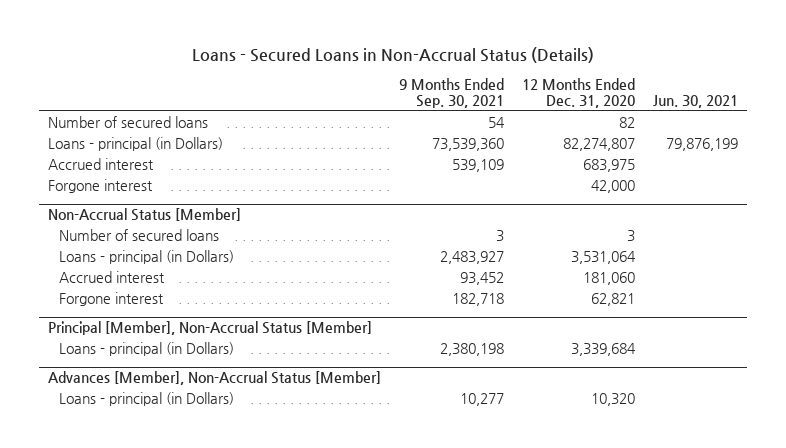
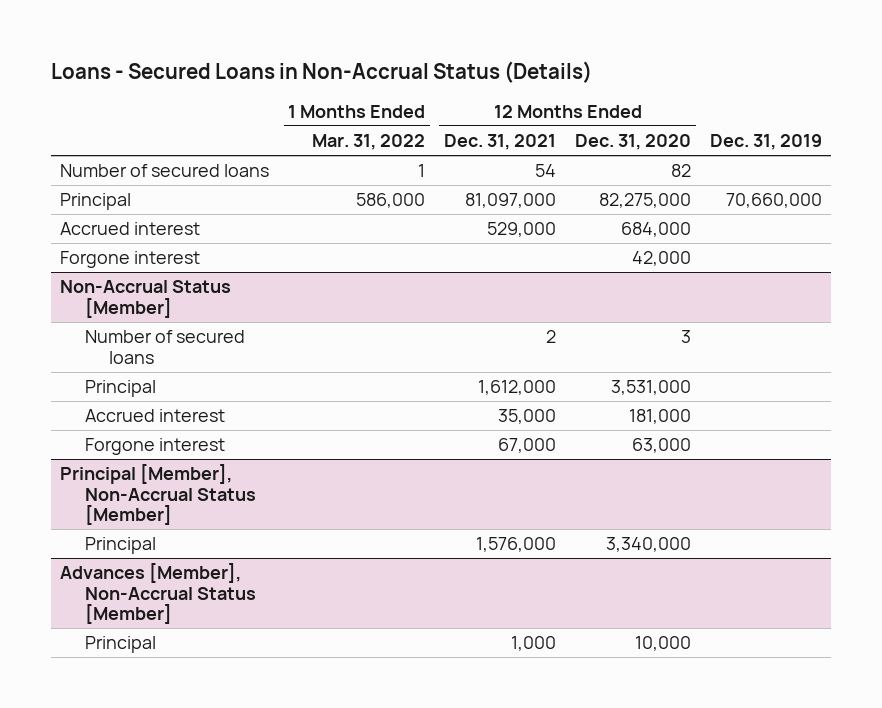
- | 9 Months Ended Sep. 30, 2021 | 12 Months Ended Dec. 31, 2020 | Jun. 30, 2021
+ | 1 Months Ended Mar. 31, 2022 | 12 Months Ended Dec. 31, 2021 | 12 Months Ended Dec. 31, 2020 | Dec. 31, 2019
- Loans - principal (in Dollars) | 73,539,360 | 82,274,807 | 79,876,199
- Accrued interest | 539,109 | 683,975 |
+ Principal | 586,000 | 81,097,000 | 82,275,000 | 70,660,000
+ Accrued interest | | 529,000 | 684,000 |
@ Non-Accrual Status [Member]
- Loans - principal (in Dollars) | 2,483,927 | 3,531,064 |
- Accrued interest | 93,452 | 181,060 |
- Forgone interest | 182,718 | 62,821 |
+ Principal | | 1,612,000 | 3,531,000 |
+ Accrued interest | | 35,000 | 181,000 |
+ Forgone interest | | 67,000 | 63,000 |
@ Principal [Member], Non-Accrual Status [Member]
- Loans - principal (in Dollars) | 2,380,198 | 3,339,684 |
+ Principal | | 1,576,000 | 3,340,000 |
@ Advances [Member], Non-Accrual Status [Member]
- Loans - principal (in Dollars) | 10,277 | 10,320 |
+ Principal | | 1,000 | 10,000 |

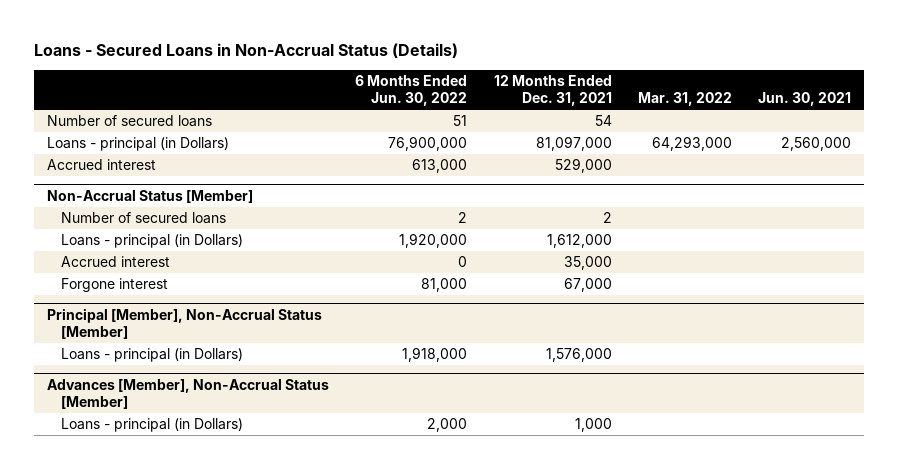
- | 1 Months Ended Mar. 31, 2022 | 12 Months Ended Dec. 31, 2021 | 12 Months Ended Dec. 31, 2020 | Dec. 31, 2019
+ | 6 Months Ended Jun. 30, 2022 | 12 Months Ended Dec. 31, 2021 | Mar. 31, 2022 | Jun. 30, 2021
- Principal | 586,000 | 81,097,000 | 82,275,000 | 70,660,000
+ Loans - principal (in Dollars) | 76,900,000 | 81,097,000 | 64,293,000 | 2,560,000
- Forgone interest | | | 42,000 |
@ Non-Accrual Status [Member]
- Principal | | 1,612,000 | 3,531,000 |
+ Loans - principal (in Dollars) | 1,920,000 | 1,612,000 | |
@ Principal [Member], Non-Accrual Status [Member]
- Principal | | 1,576,000 | 3,340,000 |
+ Loans - principal (in Dollars) | 1,918,000 | 1,576,000 | |
@ Advances [Member], Non-Accrual Status [Member]
- Principal | | 1,000 | 10,000 |
+ Loans - principal (in Dollars) | 2,000 | 1,000 | |

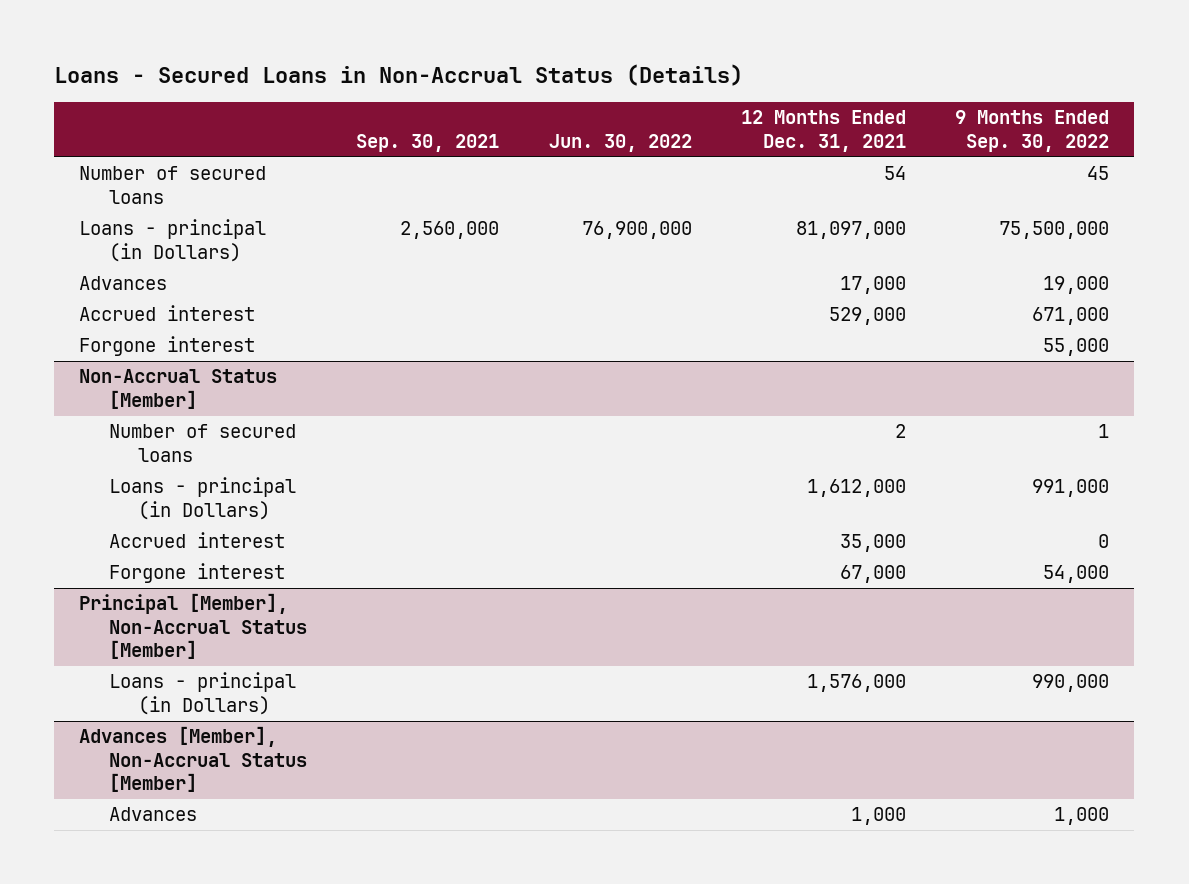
- | 6 Months Ended Jun. 30, 2022 | 12 Months Ended Dec. 31, 2021 | Mar. 31, 2022 | Jun. 30, 2021
+ | Sep. 30, 2021 | Jun. 30, 2022 | 12 Months Ended Dec. 31, 2021 | 9 Months Ended Sep. 30, 2022
+ Advances | | | 17,000 | 19,000
+ Forgone interest | | | | 55,000
@ Advances [Member], Non-Accrual Status [Member]
- Loans - principal (in Dollars) | 2,000 | 1,000 | |
+ Advances | | | 1,000 | 1,000

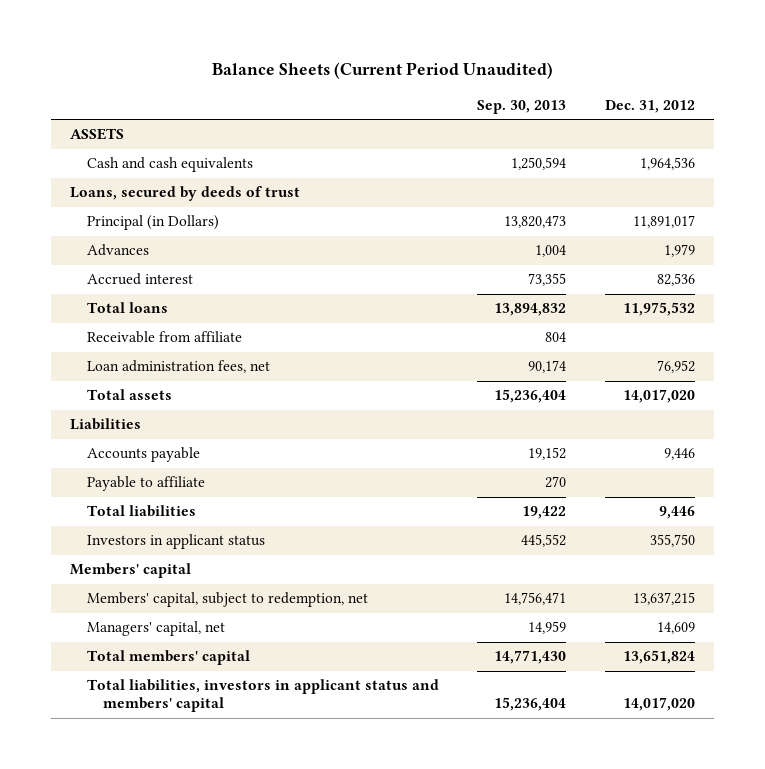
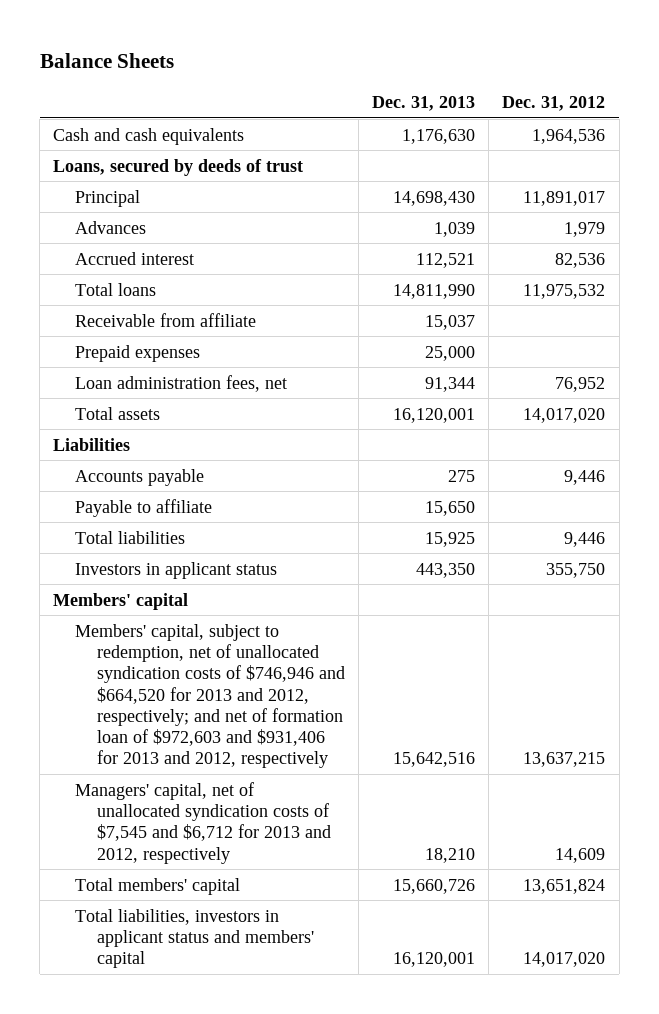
- Balance Sheets (Current Period Unaudited)
+ Balance Sheets
- | Sep. 30, 2013 | Dec. 31, 2012
+ | Dec. 31, 2013 | Dec. 31, 2012
- ASSETS
- Principal (in Dollars) | 13,820,473 | 11,891,017
+ Principal | 14,698,430 | 11,891,017
+ Prepaid expenses | 25,000 |
- Members' capital, subject to redemption, net | 14,756,471 | 13,637,215
- Managers' capital, net | 14,959 | 14,609
+ Members' capital, subject to redemption, net of unallocated syndication costs of $746,946 and $664,520 for 2013 and 2012, respectively; and net of formation loan of $972,603 and $931,406 for 2013 and 2012, respectively | 15,642,516 | 13,637,215
+ Managers' capital, net of unallocated syndication costs of $7,545 and $6,712 for 2013 and 2012, respectively | 18,210 | 14,609

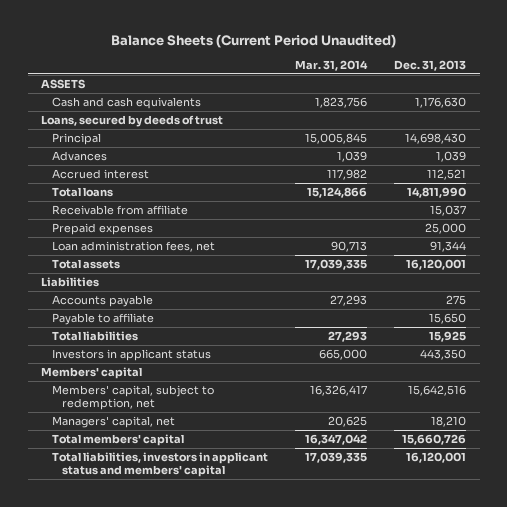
- Balance Sheets
+ Balance Sheets (Current Period Unaudited)
- | Dec. 31, 2013 | Dec. 31, 2012
+ | Mar. 31, 2014 | Dec. 31, 2013
+ ASSETS
- Members' capital, subject to redemption, net of unallocated syndication costs of $746,946 and $664,520 for 2013 and 2012, respectively; and net of formation loan of $972,603 and $931,406 for 2013 and 2012, respectively | 15,642,516 | 13,637,215
- Managers' capital, net of unallocated syndication costs of $7,545 and $6,712 for 2013 and 2012, respectively | 18,210 | 14,609
+ Members' capital, subject to redemption, net | 16,326,417 | 15,642,516
+ Managers' capital, net | 20,625 | 18,210

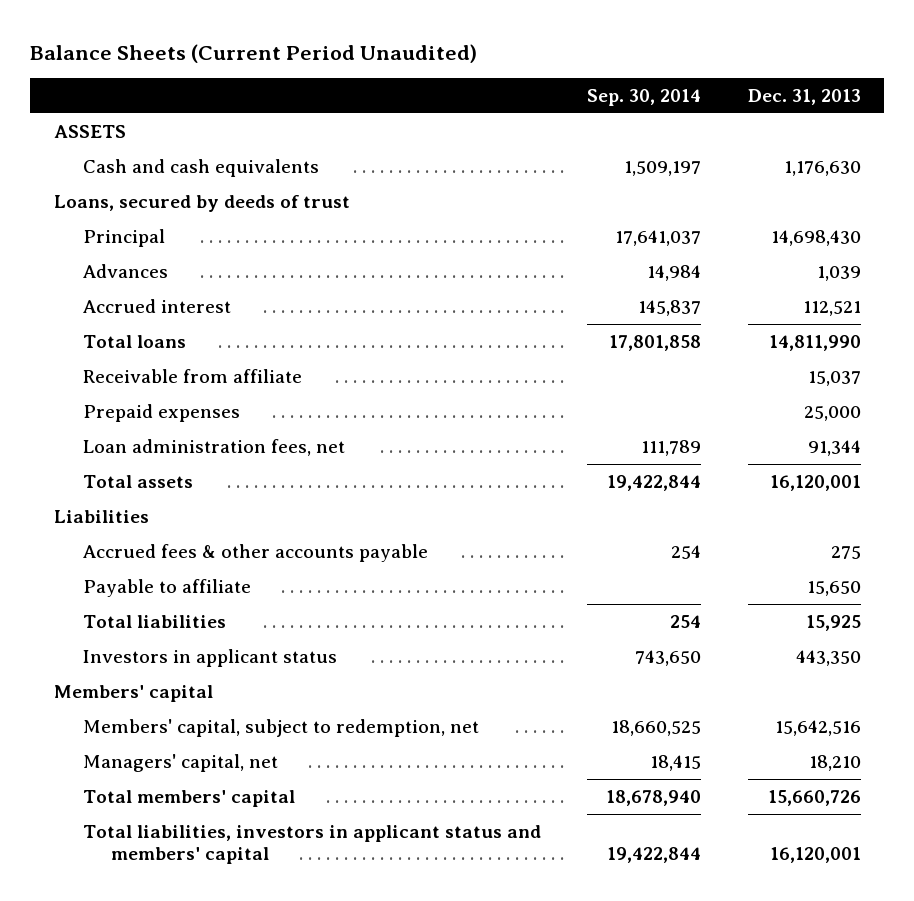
- | Mar. 31, 2014 | Dec. 31, 2013
+ | Sep. 30, 2014 | Dec. 31, 2013
- Accounts payable | 27,293 | 275
+ Accrued fees & other accounts payable | 254 | 275

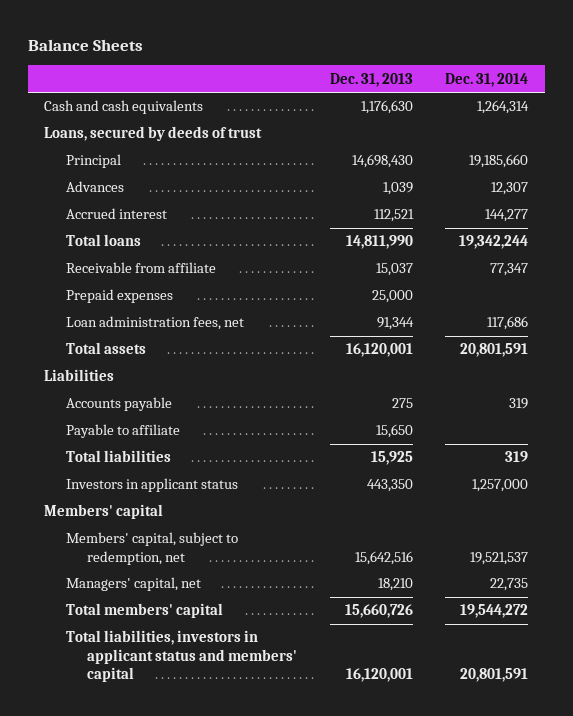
- Balance Sheets (Current Period Unaudited)
+ Balance Sheets
- | Sep. 30, 2014 | Dec. 31, 2013
+ | Dec. 31, 2013 | Dec. 31, 2014
- ASSETS
- Accrued fees & other accounts payable | 254 | 275
+ Accounts payable | 275 | 319

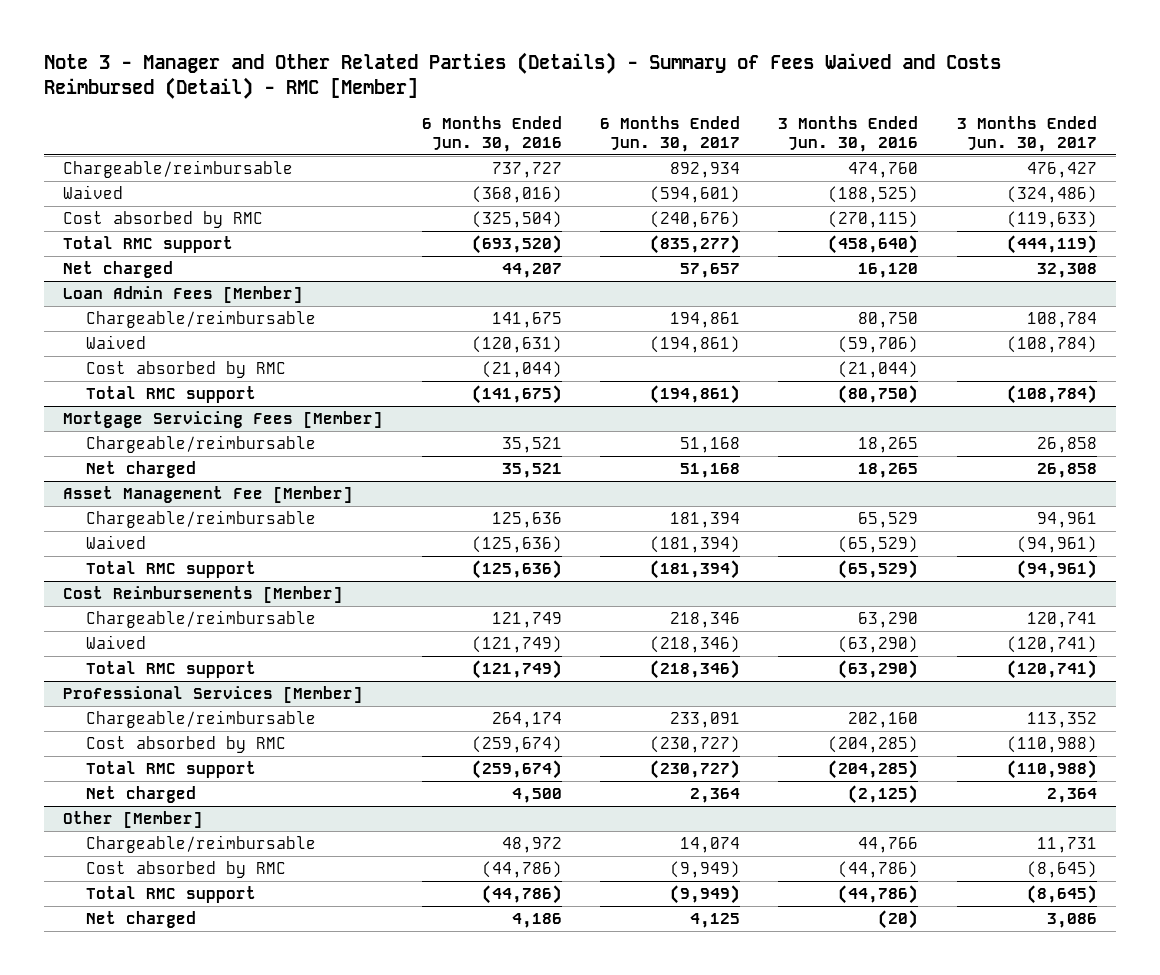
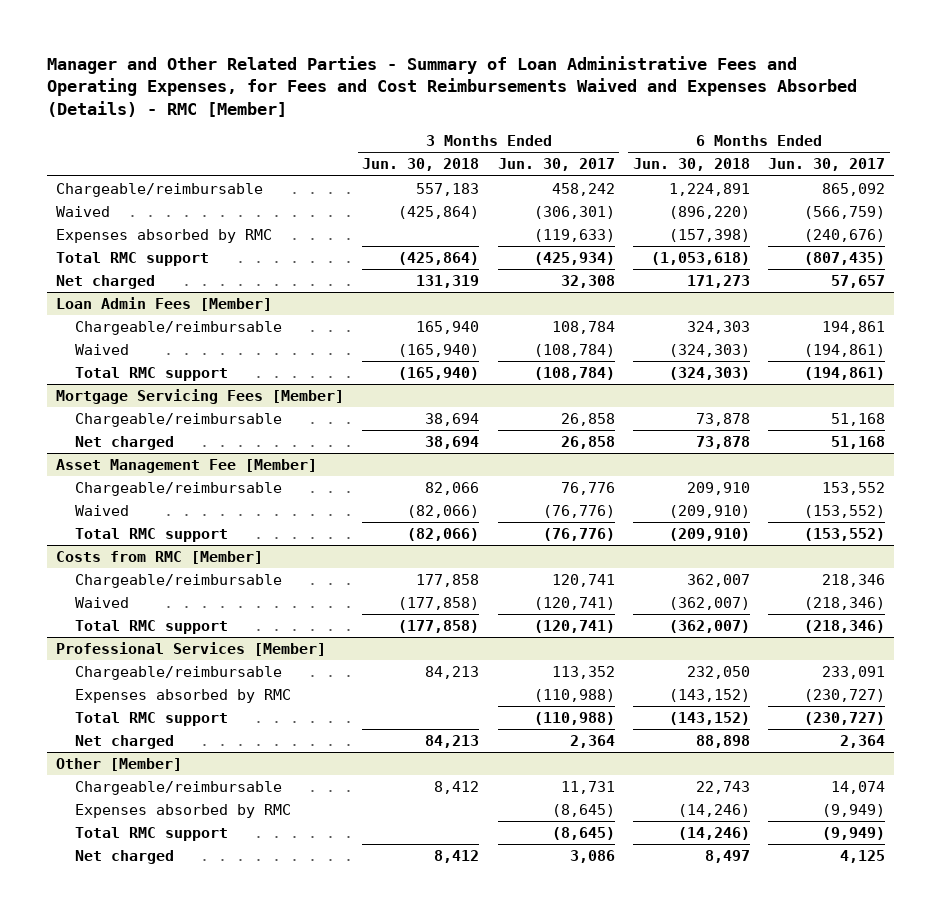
- Note 3 - Manager and Other Related Parties (Details) - Summary of Fees Waived and Costs Reimbursed (Detail) - RMC [Member]
+ Manager and Other Related Parties - Summary of Loan Administrative Fees and Operating Expenses, for Fees and Cost Reimbursements Waived and Expenses Absorbed (Details) - RMC [Member]
- | 6 Months Ended Jun. 30, 2016 | 6 Months Ended Jun. 30, 2017 | 3 Months Ended Jun. 30, 2016 | 3 Months Ended Jun. 30, 2017
+ | 3 Months Ended Jun. 30, 2018 | 3 Months Ended Jun. 30, 2017 | 6 Months Ended Jun. 30, 2018 | 6 Months Ended Jun. 30, 2017
- Chargeable/reimbursable | 737,727 | 892,934 | 474,760 | 476,427
- Waived | (368,016) | (594,601) | (188,525) | (324,486)
- Cost absorbed by RMC | (325,504) | (240,676) | (270,115) | (119,633)
- Total RMC support | (693,520) | (835,277) | (458,640) | (444,119)
+ Chargeable/reimbursable | 557,183 | 458,242 | 1,224,891 | 865,092
+ Waived | (425,864) | (306,301) | (896,220) | (566,759)
+ Expenses absorbed by RMC | | (119,633) | (157,398) | (240,676)
+ Total RMC support | (425,864) | (425,934) | (1,053,618) | (807,435)
@ Loan Admin Fees [Member]
- Cost absorbed by RMC | (21,044) | | (21,044) |
@ Asset Management Fee [Member]
- Chargeable/reimbursable | 125,636 | 181,394 | 65,529 | 94,961
- Waived | (125,636) | (181,394) | (65,529) | (94,961)
- Total RMC support | (125,636) | (181,394) | (65,529) | (94,961)
- Cost Reimbursements [Member]
@ Asset Management Fee [Member]
+ Chargeable/reimbursable | 82,066 | 76,776 | 209,910 | 153,552
+ Waived | (82,066) | (76,776) | (209,910) | (153,552)
+ Total RMC support | (82,066) | (76,776) | (209,910) | (153,552)
+ Costs from RMC [Member]
@ Professional Services [Member]
- Cost absorbed by RMC | (259,674) | (230,727) | (204,285) | (110,988)
+ Expenses absorbed by RMC | | (110,988) | (143,152) | (230,727)
@ Other [Member]
- Cost absorbed by RMC | (44,786) | (9,949) | (44,786) | (8,645)
+ Expenses absorbed by RMC | | (8,645) | (14,246) | (9,949)

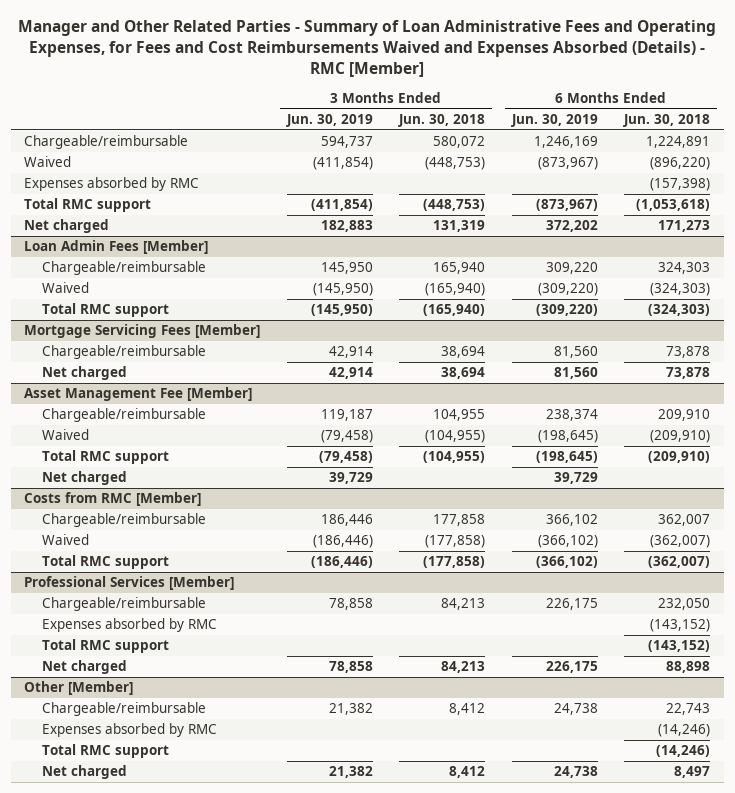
- | 3 Months Ended Jun. 30, 2018 | 3 Months Ended Jun. 30, 2017 | 6 Months Ended Jun. 30, 2018 | 6 Months Ended Jun. 30, 2017
+ | 3 Months Ended Jun. 30, 2019 | 3 Months Ended Jun. 30, 2018 | 6 Months Ended Jun. 30, 2019 | 6 Months Ended Jun. 30, 2018
- Chargeable/reimbursable | 557,183 | 458,242 | 1,224,891 | 865,092
- Waived | (425,864) | (306,301) | (896,220) | (566,759)
+ Chargeable/reimbursable | 594,737 | 580,072 | 1,246,169 | 1,224,891
+ Waived | (411,854) | (448,753) | (873,967) | (896,220)
- Total RMC support | (425,864) | (425,934) | (1,053,618) | (807,435)
+ Total RMC support | (411,854) | (448,753) | (873,967) | (1,053,618)
@ Asset Management Fee [Member]
- Chargeable/reimbursable | 82,066 | 76,776 | 209,910 | 153,552
- Waived | (82,066) | (76,776) | (209,910) | (153,552)
- Total RMC support | (82,066) | (76,776) | (209,910) | (153,552)
+ Chargeable/reimbursable | 119,187 | 104,955 | 238,374 | 209,910
+ Waived | (79,458) | (104,955) | (198,645) | (209,910)
+ Total RMC support | (79,458) | (104,955) | (198,645) | (209,910)
+ Net charged | 39,729 | | 39,729 |

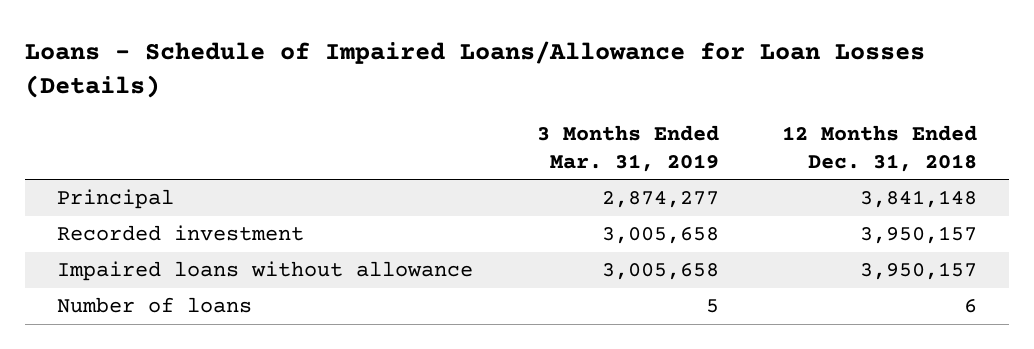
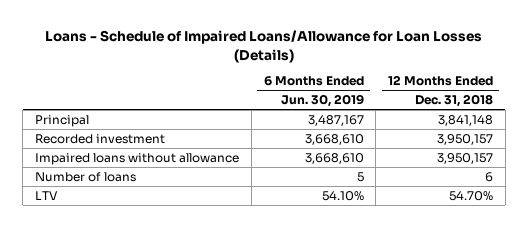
- | 3 Months Ended Mar. 31, 2019 | 12 Months Ended Dec. 31, 2018
+ | 6 Months Ended Jun. 30, 2019 | 12 Months Ended Dec. 31, 2018
+ LTV | 54.10% | 54.70%

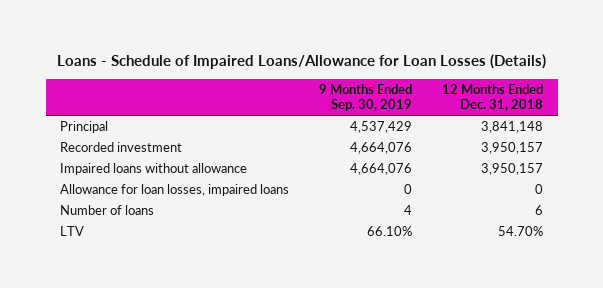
- | 6 Months Ended Jun. 30, 2019 | 12 Months Ended Dec. 31, 2018
+ | 9 Months Ended Sep. 30, 2019 | 12 Months Ended Dec. 31, 2018
+ Allowance for loan losses, impaired loans | 0 | 0

